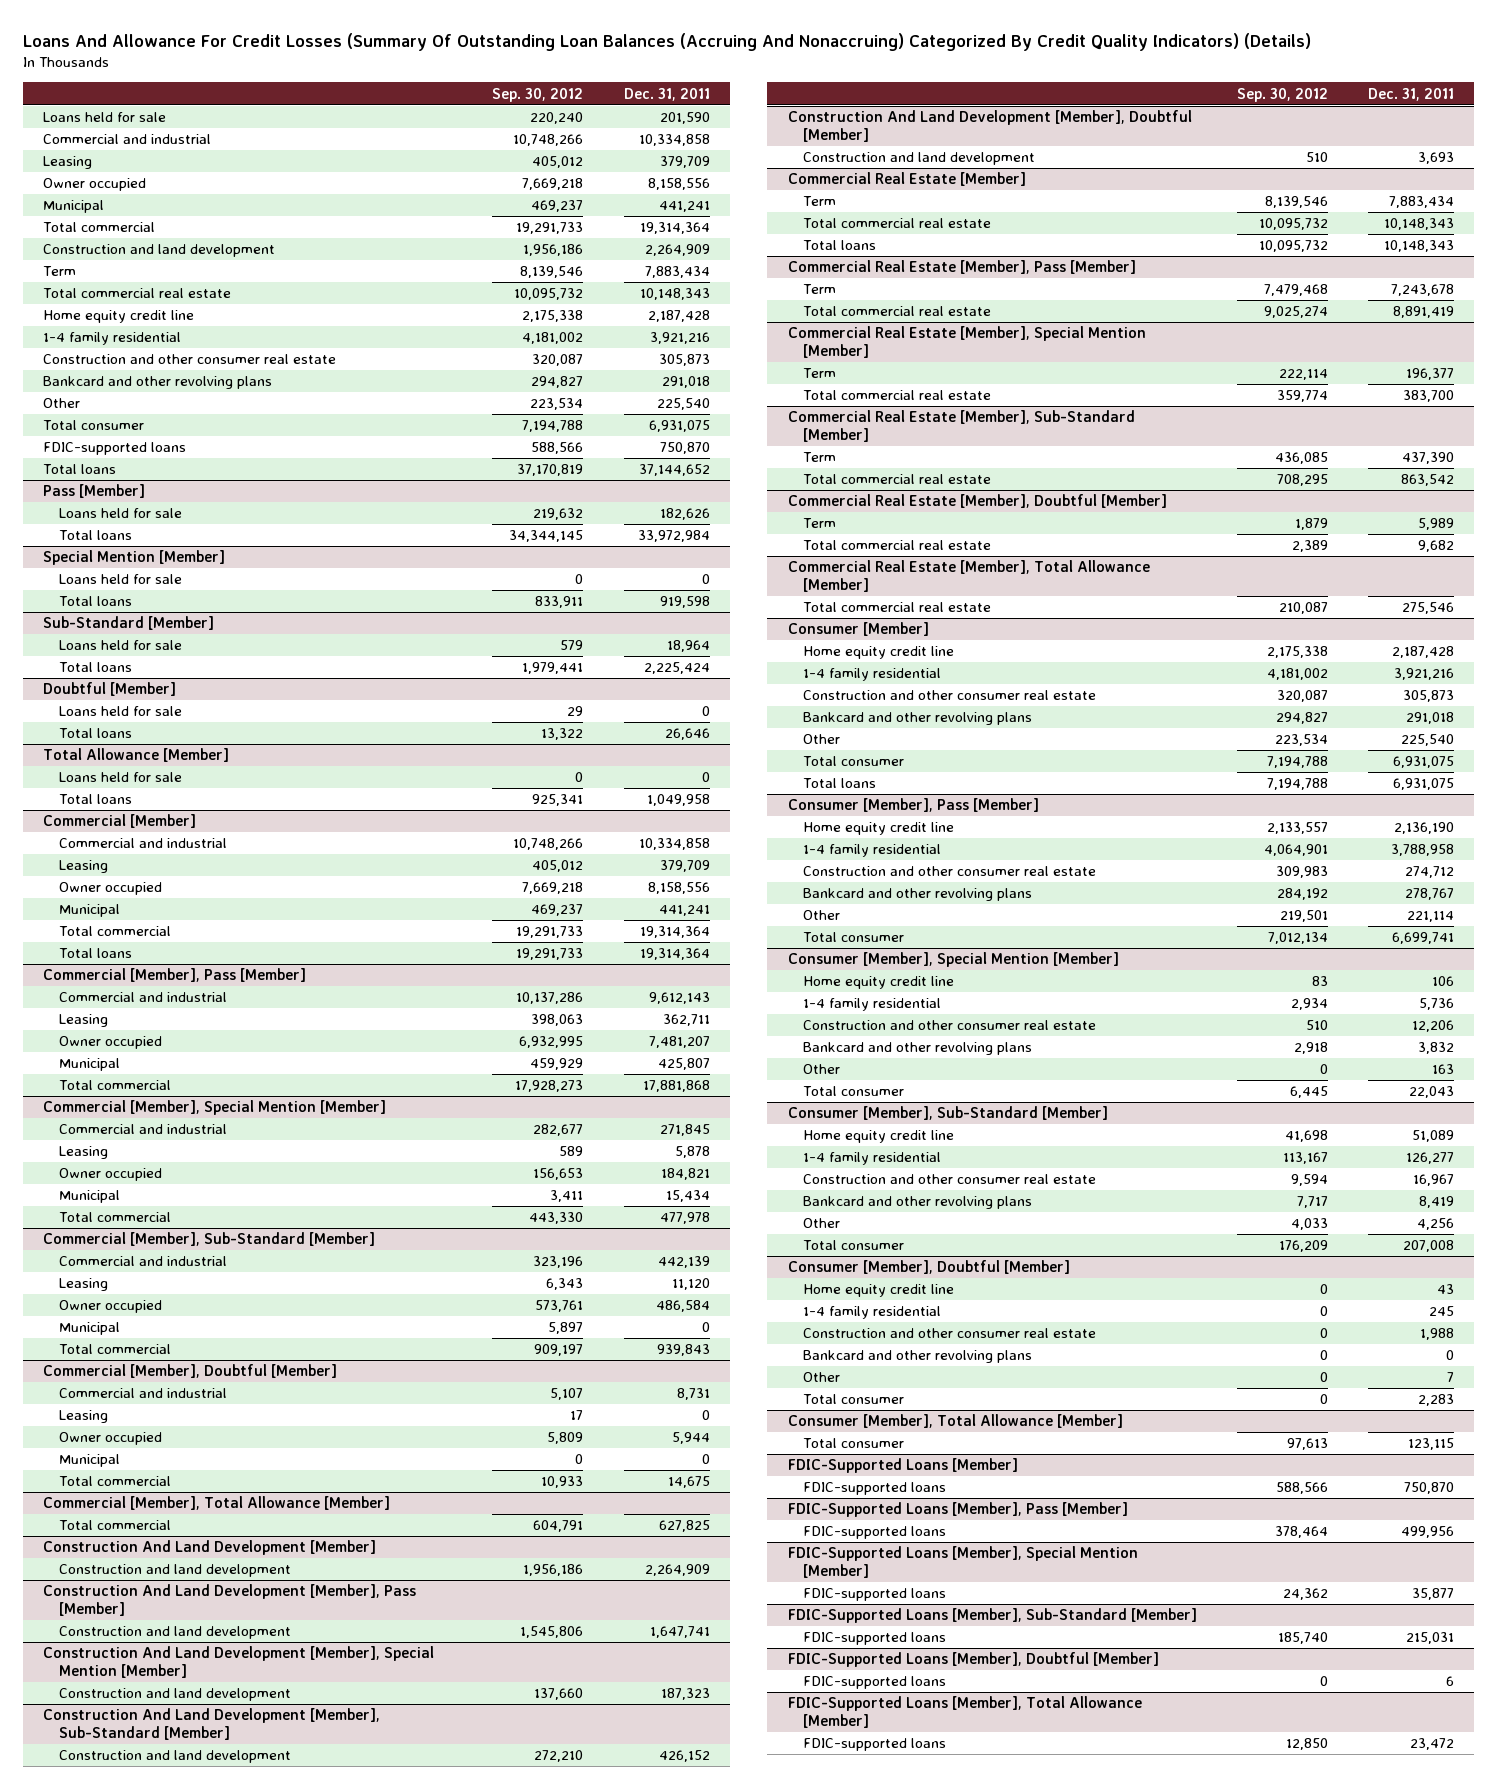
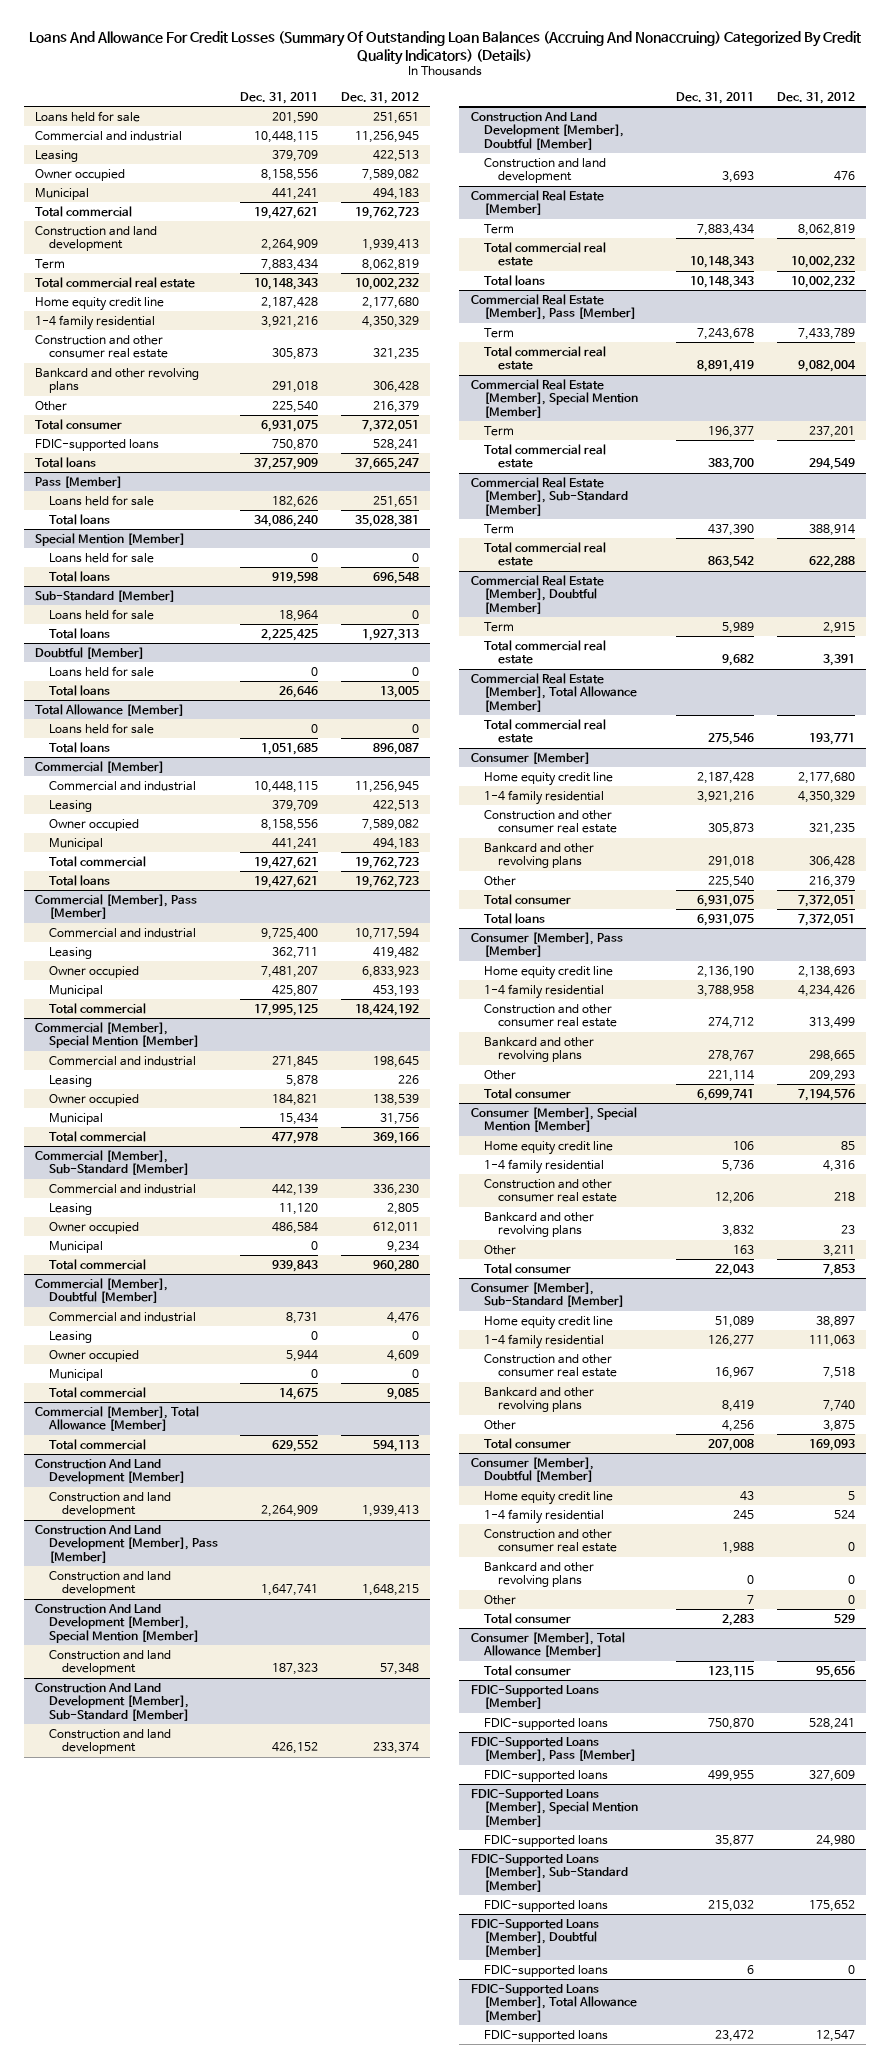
- | Sep. 30, 2012 | Dec. 31, 2011
+ | Dec. 31, 2011 | Dec. 31, 2012
- Commercial and industrial | 10,748,266 | 10,334,858
+ Commercial and industrial | 10,448,115 | 11,256,945
- Total commercial | 19,291,733 | 19,314,364
+ Total commercial | 19,427,621 | 19,762,723
- Total loans | 37,170,819 | 37,144,652
+ Total loans | 37,257,909 | 37,665,247
@ Pass [Member]
- Total loans | 34,344,145 | 33,972,984
+ Total loans | 34,086,240 | 35,028,381
@ Sub-Standard [Member]
- Total loans | 1,979,441 | 2,225,424
+ Total loans | 2,225,425 | 1,927,313
@ Total Allowance [Member]
- Total loans | 925,341 | 1,049,958
+ Total loans | 1,051,685 | 896,087
@ Commercial [Member]
- Commercial and industrial | 10,748,266 | 10,334,858
+ Commercial and industrial | 10,448,115 | 11,256,945
- Total commercial | 19,291,733 | 19,314,364
- Total loans | 19,291,733 | 19,314,364
+ Total commercial | 19,427,621 | 19,762,723
+ Total loans | 19,427,621 | 19,762,723
@ Commercial [Member], Pass [Member]
- Commercial and industrial | 10,137,286 | 9,612,143
+ Commercial and industrial | 9,725,400 | 10,717,594
- Total commercial | 17,928,273 | 17,881,868
+ Total commercial | 17,995,125 | 18,424,192
@ Commercial [Member], Total Allowance [Member]
- Total commercial | 604,791 | 627,825
+ Total commercial | 629,552 | 594,113
@ FDIC-Supported Loans [Member], Pass [Member]
- FDIC-supported loans | 378,464 | 499,956
+ FDIC-supported loans | 499,955 | 327,609
@ FDIC-Supported Loans [Member], Sub-Standard [Member]
- FDIC-supported loans | 185,740 | 215,031
+ FDIC-supported loans | 215,032 | 175,652

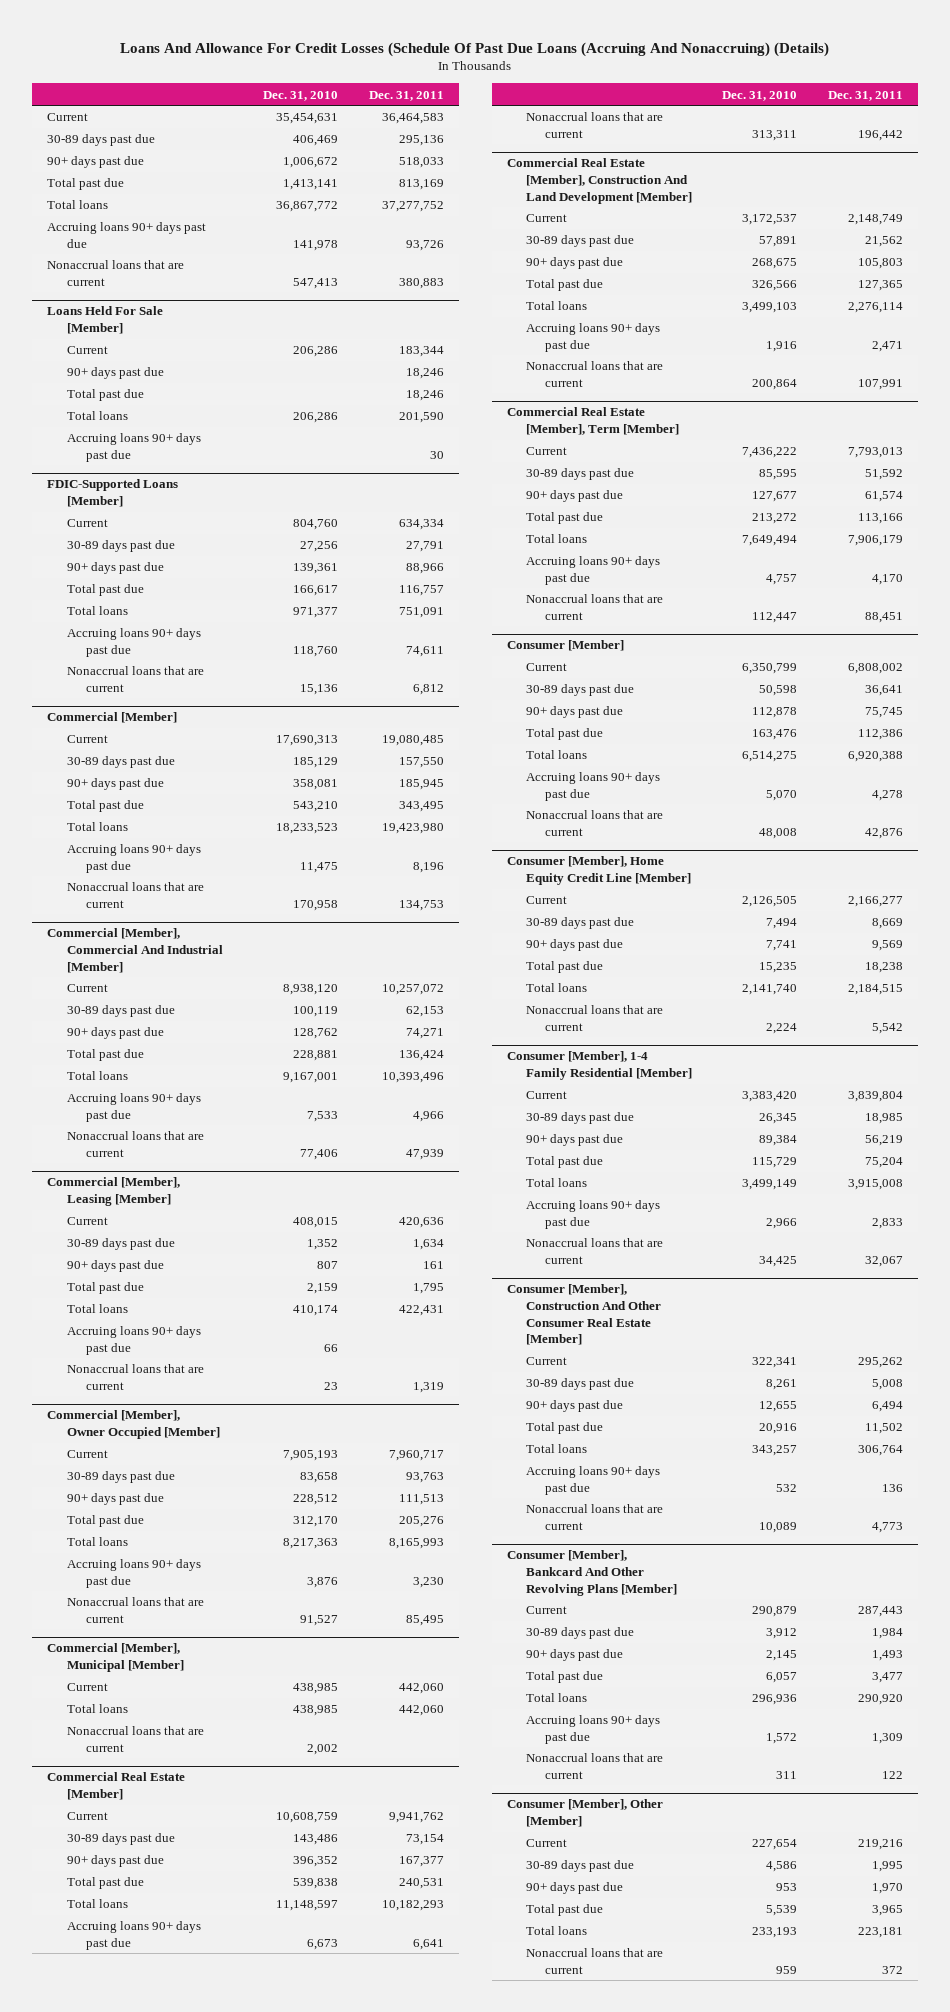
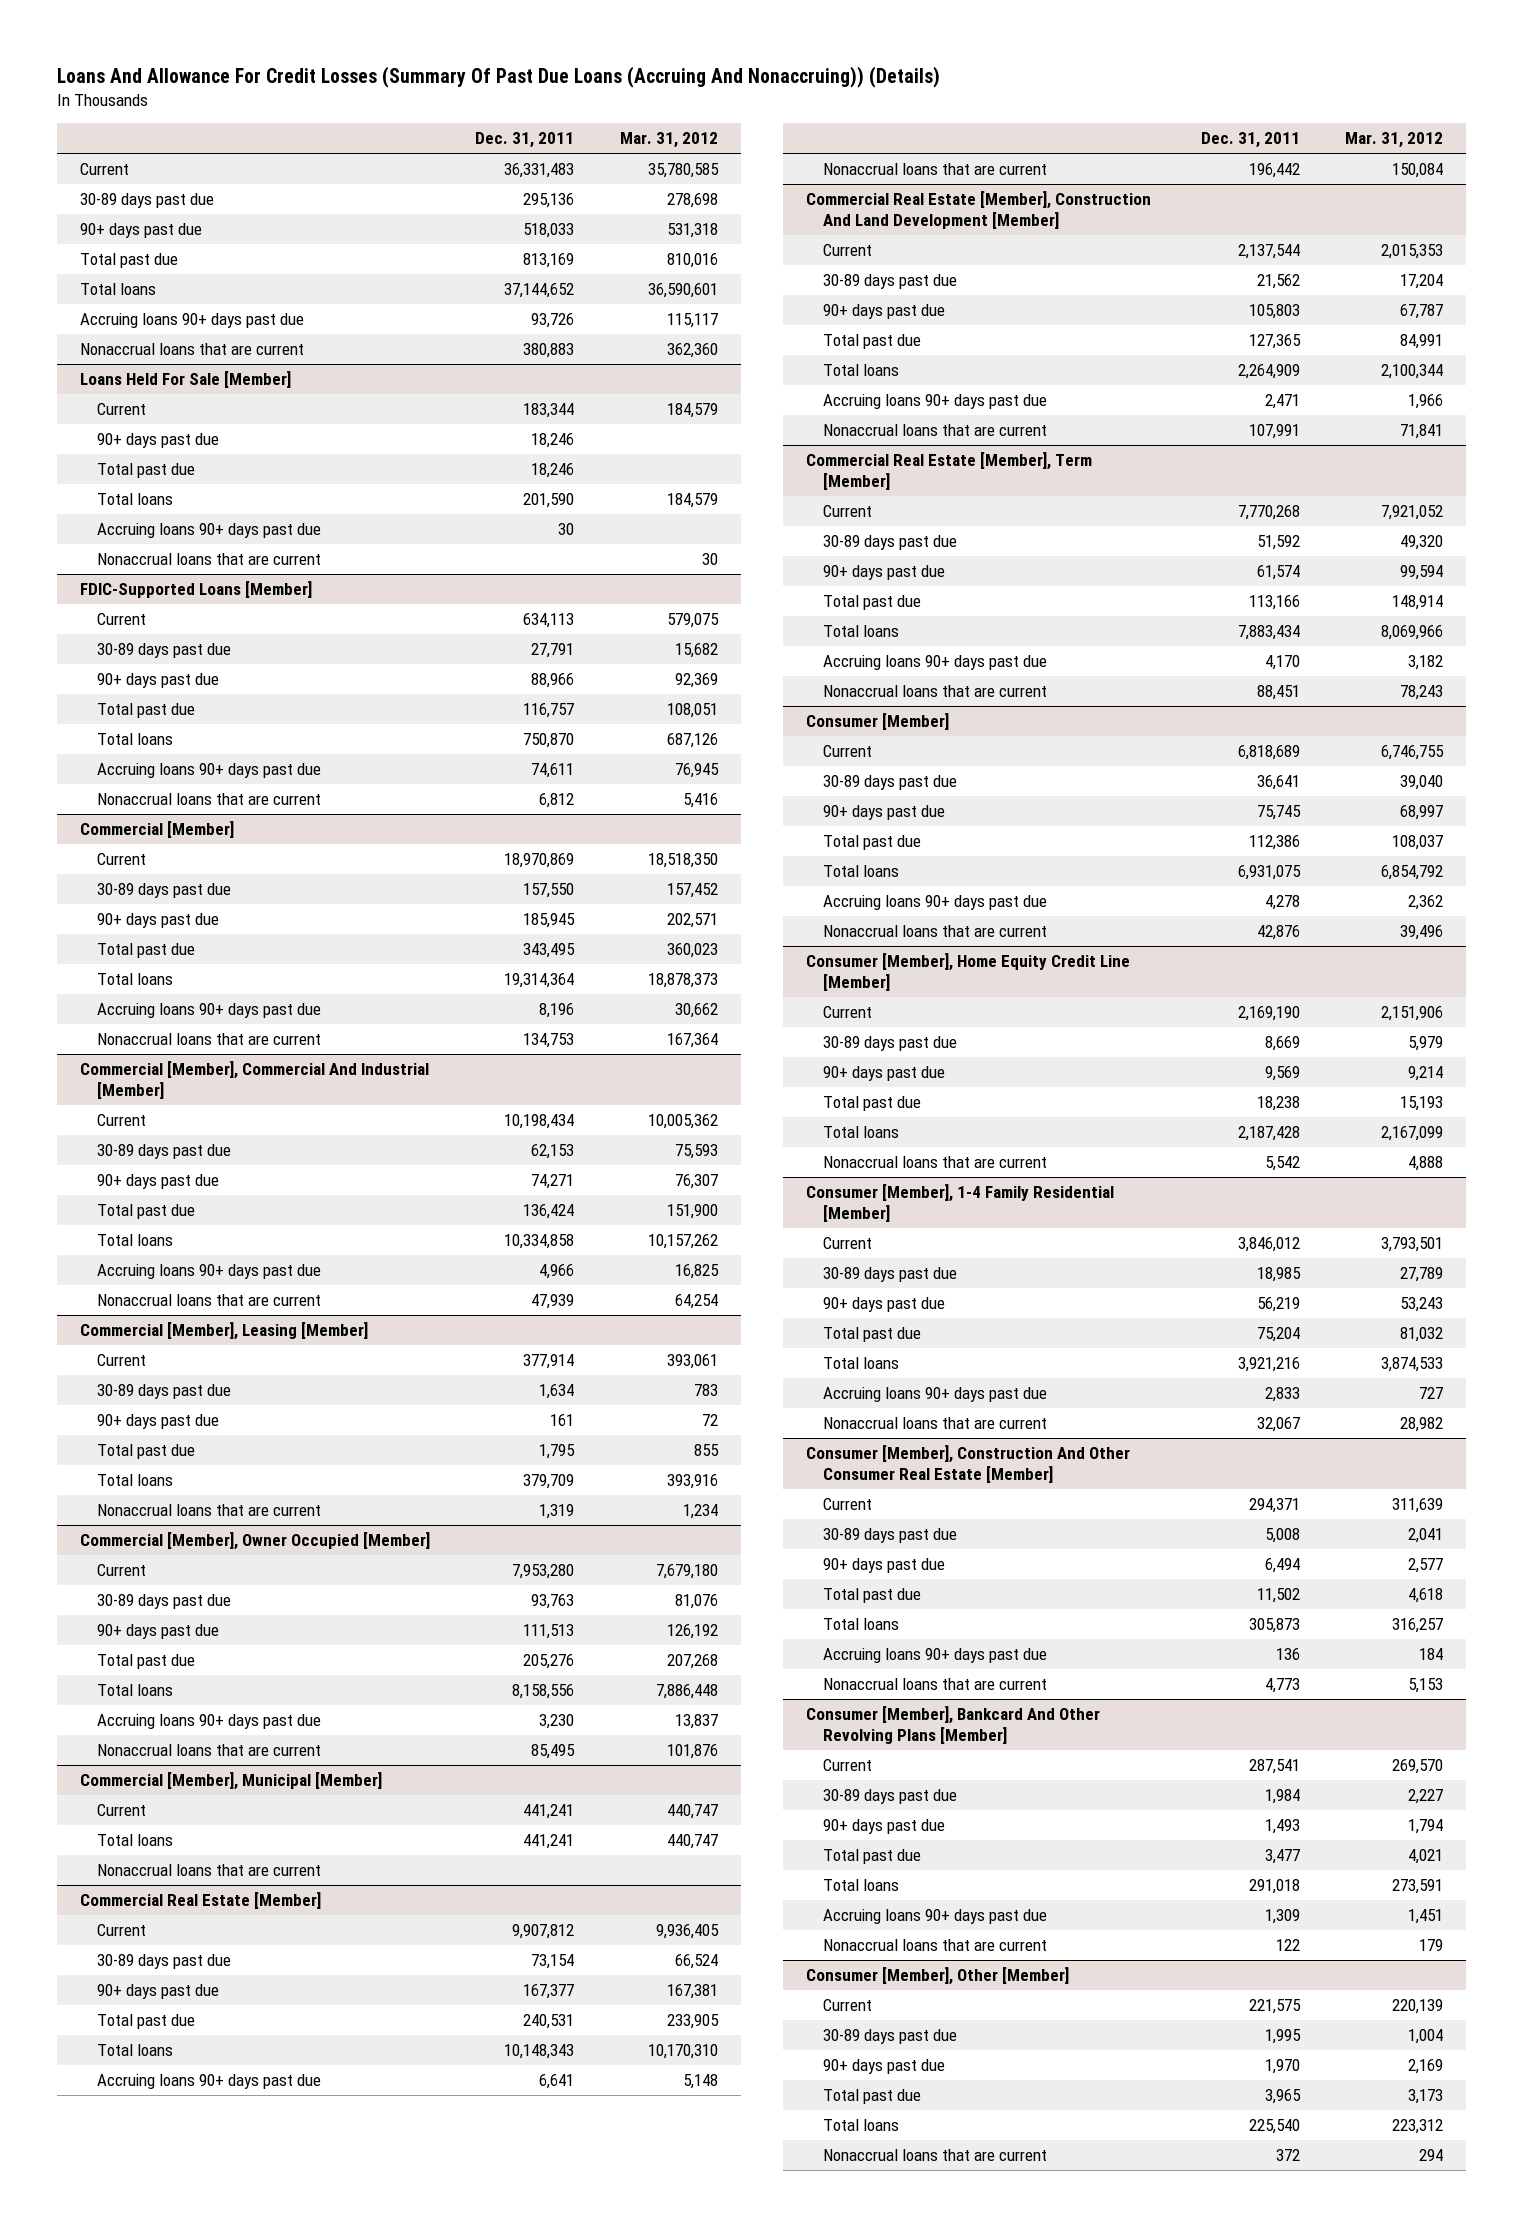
- Loans And Allowance For Credit Losses (Schedule Of Past Due Loans (Accruing And Nonaccruing) (Details)
+ Loans And Allowance For Credit Losses (Summary Of Past Due Loans (Accruing And Nonaccruing)) (Details)
- | Dec. 31, 2010 | Dec. 31, 2011
+ | Dec. 31, 2011 | Mar. 31, 2012
- Current | 35,454,631 | 36,464,583
+ Current | 36,331,483 | 35,780,585
- Total loans | 36,867,772 | 37,277,752
+ Total loans | 37,144,652 | 36,590,601
@ Loans Held For Sale [Member]
+ Nonaccrual loans that are current | | 30
@ FDIC-Supported Loans [Member]
- Current | 804,760 | 634,334
+ Current | 634,113 | 579,075
- Total loans | 971,377 | 751,091
+ Total loans | 750,870 | 687,126
@ Commercial [Member]
- Current | 17,690,313 | 19,080,485
+ Current | 18,970,869 | 18,518,350
- Total loans | 18,233,523 | 19,423,980
+ Total loans | 19,314,364 | 18,878,373
@ Commercial [Member], Commercial And Industrial [Member]
- Current | 8,938,120 | 10,257,072
+ Current | 10,198,434 | 10,005,362
- Total loans | 9,167,001 | 10,393,496
+ Total loans | 10,334,858 | 10,157,262
@ Commercial [Member], Leasing [Member]
- Current | 408,015 | 420,636
+ Current | 377,914 | 393,061
- Total loans | 410,174 | 422,431
- Accruing loans 90+ days past due | 66 |
+ Total loans | 379,709 | 393,916
@ Commercial [Member], Owner Occupied [Member]
- Current | 7,905,193 | 7,960,717
+ Current | 7,953,280 | 7,679,180
- Total loans | 8,217,363 | 8,165,993
+ Total loans | 8,158,556 | 7,886,448
@ Commercial [Member], Municipal [Member]
- Current | 438,985 | 442,060
- Total loans | 438,985 | 442,060
+ Current | 441,241 | 440,747
+ Total loans | 441,241 | 440,747
@ Commercial Real Estate [Member]
- Current | 10,608,759 | 9,941,762
+ Current | 9,907,812 | 9,936,405
- Total loans | 11,148,597 | 10,182,293
+ Total loans | 10,148,343 | 10,170,310
@ Commercial Real Estate [Member], Construction And Land Development [Member]
- Current | 3,172,537 | 2,148,749
+ Current | 2,137,544 | 2,015,353
- Total loans | 3,499,103 | 2,276,114
+ Total loans | 2,264,909 | 2,100,344
@ Commercial Real Estate [Member], Term [Member]
- Current | 7,436,222 | 7,793,013
+ Current | 7,770,268 | 7,921,052
- Total loans | 7,649,494 | 7,906,179
+ Total loans | 7,883,434 | 8,069,966
@ Consumer [Member]
- Current | 6,350,799 | 6,808,002
+ Current | 6,818,689 | 6,746,755
- Total loans | 6,514,275 | 6,920,388
+ Total loans | 6,931,075 | 6,854,792
@ Consumer [Member], Home Equity Credit Line [Member]
- Current | 2,126,505 | 2,166,277
+ Current | 2,169,190 | 2,151,906
- Total loans | 2,141,740 | 2,184,515
+ Total loans | 2,187,428 | 2,167,099
@ Consumer [Member], 1-4 Family Residential [Member]
- Current | 3,383,420 | 3,839,804
+ Current | 3,846,012 | 3,793,501
- Total loans | 3,499,149 | 3,915,008
+ Total loans | 3,921,216 | 3,874,533
@ Consumer [Member], Construction And Other Consumer Real Estate [Member]
- Current | 322,341 | 295,262
+ Current | 294,371 | 311,639
- Total loans | 343,257 | 306,764
+ Total loans | 305,873 | 316,257
@ Consumer [Member], Bankcard And Other Revolving Plans [Member]
- Current | 290,879 | 287,443
+ Current | 287,541 | 269,570
- Total loans | 296,936 | 290,920
+ Total loans | 291,018 | 273,591
@ Consumer [Member], Other [Member]
- Current | 227,654 | 219,216
+ Current | 221,575 | 220,139
- Total loans | 233,193 | 223,181
+ Total loans | 225,540 | 223,312

